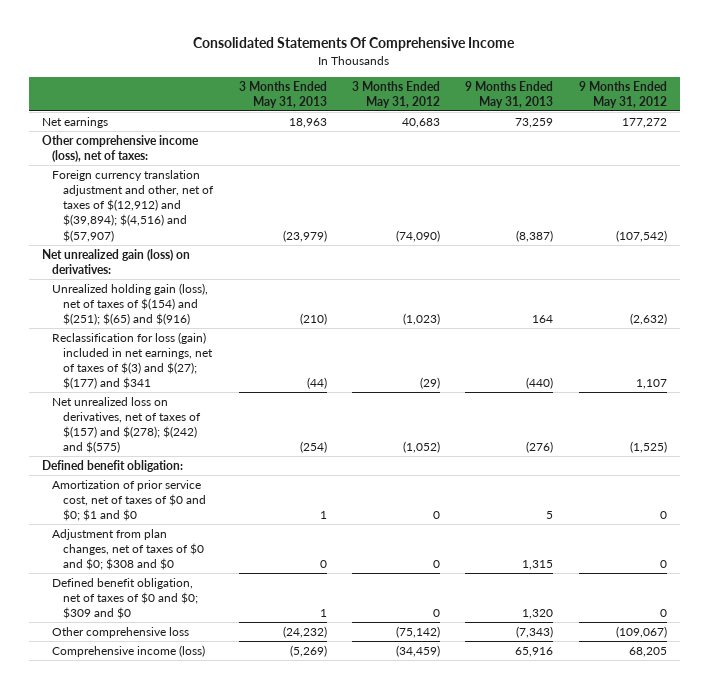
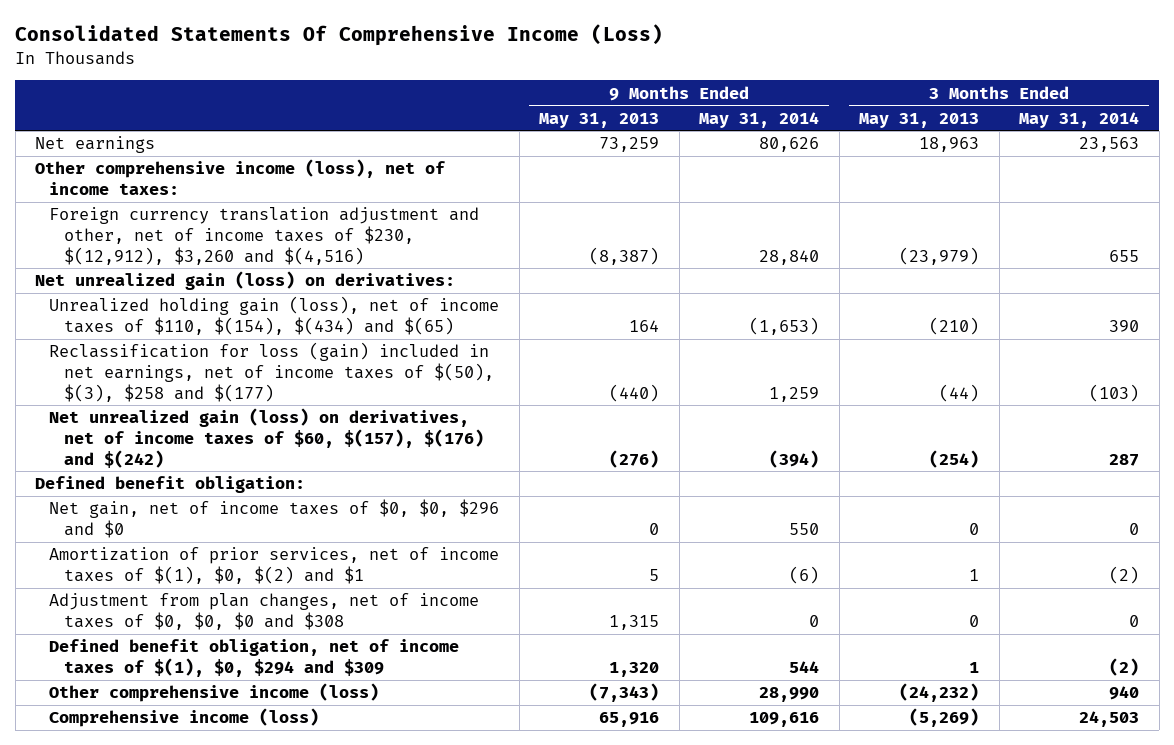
- Consolidated Statements Of Comprehensive Income
+ Consolidated Statements Of Comprehensive Income (Loss)
- | 3 Months Ended May 31, 2013 | 3 Months Ended May 31, 2012 | 9 Months Ended May 31, 2013 | 9 Months Ended May 31, 2012
+ | 9 Months Ended May 31, 2013 | 9 Months Ended May 31, 2014 | 3 Months Ended May 31, 2013 | 3 Months Ended May 31, 2014
- Other comprehensive income (loss), net of taxes:
- Foreign currency translation adjustment and other, net of taxes of $(12,912) and $(39,894); $(4,516) and $(57,907) | (23,979) | (74,090) | (8,387) | (107,542)
+ Other comprehensive income (loss), net of income taxes:
+ Foreign currency translation adjustment and other, net of income taxes of $230, $(12,912), $3,260 and $(4,516) | (8,387) | 28,840 | (23,979) | 655
- Unrealized holding gain (loss), net of taxes of $(154) and $(251); $(65) and $(916) | (210) | (1,023) | 164 | (2,632)
- Reclassification for loss (gain) included in net earnings, net of taxes of $(3) and $(27); $(177) and $341 | (44) | (29) | (440) | 1,107
- Net unrealized loss on derivatives, net of taxes of $(157) and $(278); $(242) and $(575) | (254) | (1,052) | (276) | (1,525)
+ Unrealized holding gain (loss), net of income taxes of $110, $(154), $(434) and $(65) | 164 | (1,653) | (210) | 390
+ Reclassification for loss (gain) included in net earnings, net of income taxes of $(50), $(3), $258 and $(177) | (440) | 1,259 | (44) | (103)
+ Net unrealized gain (loss) on derivatives, net of income taxes of $60, $(157), $(176) and $(242) | (276) | (394) | (254) | 287
- Amortization of prior service cost, net of taxes of $0 and $0; $1 and $0 | 1 | 0 | 5 | 0
- Adjustment from plan changes, net of taxes of $0 and $0; $308 and $0 | 0 | 0 | 1,315 | 0
- Defined benefit obligation, net of taxes of $0 and $0; $309 and $0 | 1 | 0 | 1,320 | 0
- Other comprehensive loss | (24,232) | (75,142) | (7,343) | (109,067)
+ Net gain, net of income taxes of $0, $0, $296 and $0 | 0 | 550 | 0 | 0
+ Amortization of prior services, net of income taxes of $(1), $0, $(2) and $1 | 5 | (6) | 1 | (2)
+ Adjustment from plan changes, net of income taxes of $0, $0, $0 and $308 | 1,315 | 0 | 0 | 0
+ Defined benefit obligation, net of income taxes of $(1), $0, $294 and $309 | 1,320 | 544 | 1 | (2)
+ Other comprehensive income (loss) | (7,343) | 28,990 | (24,232) | 940

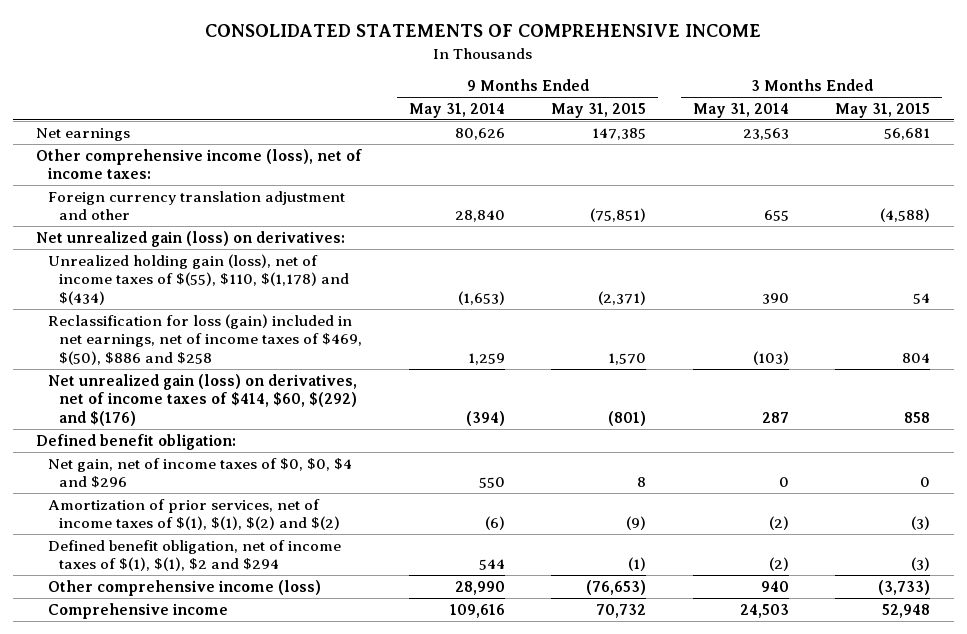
- Consolidated Statements Of Comprehensive Income (Loss)
+ CONSOLIDATED STATEMENTS OF COMPREHENSIVE INCOME
- | 9 Months Ended May 31, 2013 | 9 Months Ended May 31, 2014 | 3 Months Ended May 31, 2013 | 3 Months Ended May 31, 2014
+ | 9 Months Ended May 31, 2014 | 9 Months Ended May 31, 2015 | 3 Months Ended May 31, 2014 | 3 Months Ended May 31, 2015
- Foreign currency translation adjustment and other, net of income taxes of $230, $(12,912), $3,260 and $(4,516) | (8,387) | 28,840 | (23,979) | 655
+ Foreign currency translation adjustment and other | 28,840 | (75,851) | 655 | (4,588)
- Unrealized holding gain (loss), net of income taxes of $110, $(154), $(434) and $(65) | 164 | (1,653) | (210) | 390
- Reclassification for loss (gain) included in net earnings, net of income taxes of $(50), $(3), $258 and $(177) | (440) | 1,259 | (44) | (103)
- Net unrealized gain (loss) on derivatives, net of income taxes of $60, $(157), $(176) and $(242) | (276) | (394) | (254) | 287
+ Unrealized holding gain (loss), net of income taxes of $(55), $110, $(1,178) and $(434) | (1,653) | (2,371) | 390 | 54
+ Reclassification for loss (gain) included in net earnings, net of income taxes of $469, $(50), $886 and $258 | 1,259 | 1,570 | (103) | 804
+ Net unrealized gain (loss) on derivatives, net of income taxes of $414, $60, $(292) and $(176) | (394) | (801) | 287 | 858
- Net gain, net of income taxes of $0, $0, $296 and $0 | 0 | 550 | 0 | 0
- Amortization of prior services, net of income taxes of $(1), $0, $(2) and $1 | 5 | (6) | 1 | (2)
- Adjustment from plan changes, net of income taxes of $0, $0, $0 and $308 | 1,315 | 0 | 0 | 0
- Defined benefit obligation, net of income taxes of $(1), $0, $294 and $309 | 1,320 | 544 | 1 | (2)
+ Net gain, net of income taxes of $0, $0, $4 and $296 | 550 | 8 | 0 | 0
+ Amortization of prior services, net of income taxes of $(1), $(1), $(2) and $(2) | (6) | (9) | (2) | (3)
+ Defined benefit obligation, net of income taxes of $(1), $(1), $2 and $294 | 544 | (1) | (2) | (3)
- Comprehensive income (loss) | 65,916 | 109,616 | (5,269) | 24,503
+ Comprehensive income | 109,616 | 70,732 | 24,503 | 52,948

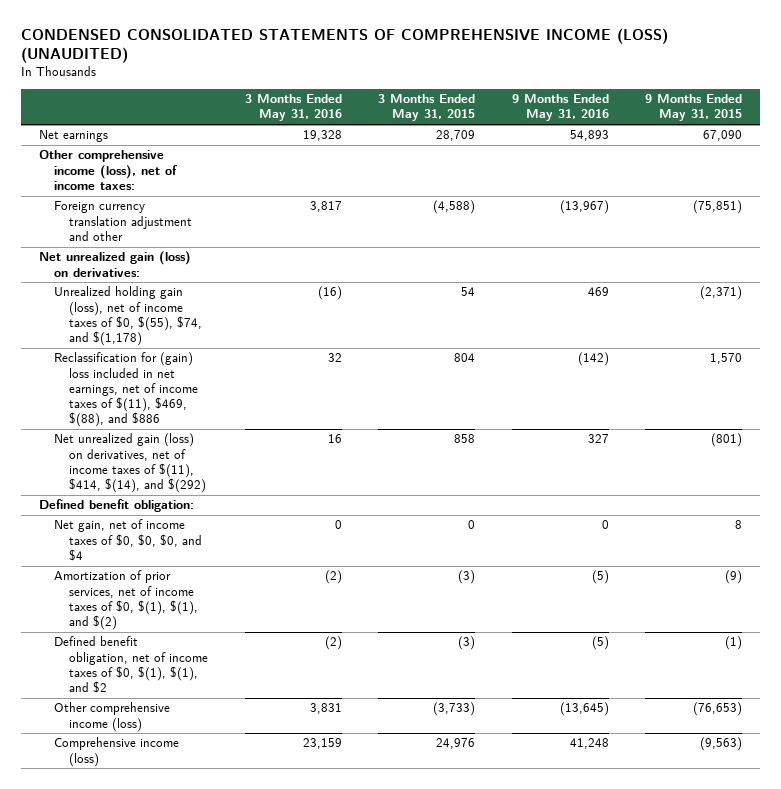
- CONSOLIDATED STATEMENTS OF COMPREHENSIVE INCOME
+ CONDENSED CONSOLIDATED STATEMENTS OF COMPREHENSIVE INCOME (LOSS) (UNAUDITED)
- | 9 Months Ended May 31, 2014 | 9 Months Ended May 31, 2015 | 3 Months Ended May 31, 2014 | 3 Months Ended May 31, 2015
+ | 3 Months Ended May 31, 2016 | 3 Months Ended May 31, 2015 | 9 Months Ended May 31, 2016 | 9 Months Ended May 31, 2015
- Net earnings | 80,626 | 147,385 | 23,563 | 56,681
+ Net earnings | 19,328 | 28,709 | 54,893 | 67,090
- Unrealized holding gain (loss), net of income taxes of $(55), $110, $(1,178) and $(434) | (1,653) | (2,371) | 390 | 54
- Reclassification for loss (gain) included in net earnings, net of income taxes of $469, $(50), $886 and $258 | 1,259 | 1,570 | (103) | 804
- Net unrealized gain (loss) on derivatives, net of income taxes of $414, $60, $(292) and $(176) | (394) | (801) | 287 | 858
+ Unrealized holding gain (loss), net of income taxes of $0, $(55), $74, and $(1,178) | (16) | 54 | 469 | (2,371)
+ Reclassification for (gain) loss included in net earnings, net of income taxes of $(11), $469, $(88), and $886 | 32 | 804 | (142) | 1,570
+ Net unrealized gain (loss) on derivatives, net of income taxes of $(11), $414, $(14), and $(292) | 16 | 858 | 327 | (801)
- Net gain, net of income taxes of $0, $0, $4 and $296 | 550 | 8 | 0 | 0
- Amortization of prior services, net of income taxes of $(1), $(1), $(2) and $(2) | (6) | (9) | (2) | (3)
- Defined benefit obligation, net of income taxes of $(1), $(1), $2 and $294 | 544 | (1) | (2) | (3)
+ Net gain, net of income taxes of $0, $0, $0, and $4 | 0 | 0 | 0 | 8
+ Amortization of prior services, net of income taxes of $0, $(1), $(1), and $(2) | (2) | (3) | (5) | (9)
+ Defined benefit obligation, net of income taxes of $0, $(1), $(1), and $2 | (2) | (3) | (5) | (1)
- Comprehensive income | 109,616 | 70,732 | 24,503 | 52,948
+ Comprehensive income (loss) | 23,159 | 24,976 | 41,248 | (9,563)

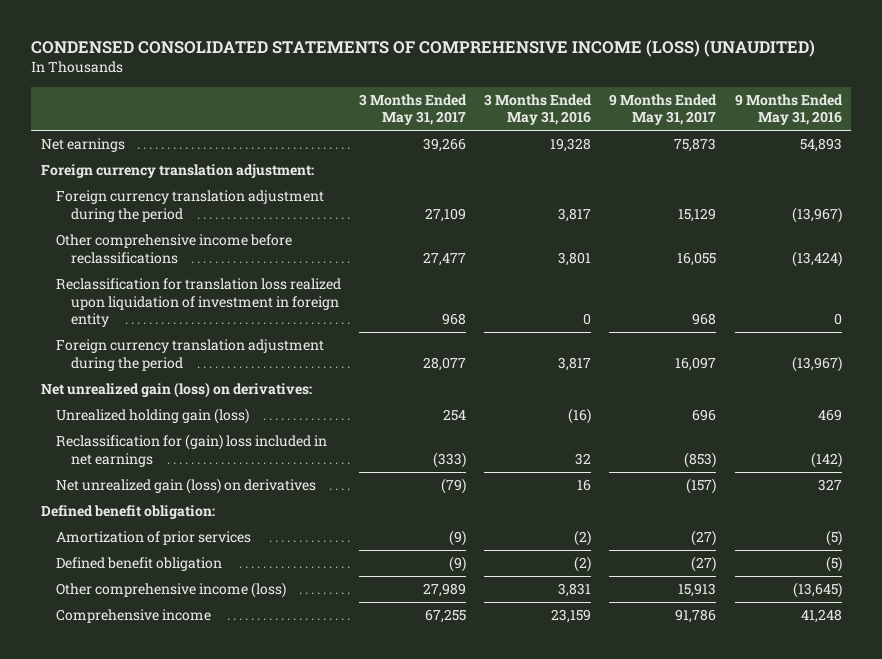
- | 3 Months Ended May 31, 2016 | 3 Months Ended May 31, 2015 | 9 Months Ended May 31, 2016 | 9 Months Ended May 31, 2015
+ | 3 Months Ended May 31, 2017 | 3 Months Ended May 31, 2016 | 9 Months Ended May 31, 2017 | 9 Months Ended May 31, 2016
- Other comprehensive income (loss), net of income taxes:
- Foreign currency translation adjustment and other | 3,817 | (4,588) | (13,967) | (75,851)
+ Foreign currency translation adjustment:
+ Foreign currency translation adjustment during the period | 27,109 | 3,817 | 15,129 | (13,967)
+ Other comprehensive income before reclassifications | 27,477 | 3,801 | 16,055 | (13,424)
+ Reclassification for translation loss realized upon liquidation of investment in foreign entity | 968 | 0 | 968 | 0
+ Foreign currency translation adjustment during the period | 28,077 | 3,817 | 16,097 | (13,967)
- Unrealized holding gain (loss), net of income taxes of $0, $(55), $74, and $(1,178) | (16) | 54 | 469 | (2,371)
- Reclassification for (gain) loss included in net earnings, net of income taxes of $(11), $469, $(88), and $886 | 32 | 804 | (142) | 1,570
- Net unrealized gain (loss) on derivatives, net of income taxes of $(11), $414, $(14), and $(292) | 16 | 858 | 327 | (801)
+ Unrealized holding gain (loss) | 254 | (16) | 696 | 469
+ Reclassification for (gain) loss included in net earnings | (333) | 32 | (853) | (142)
+ Net unrealized gain (loss) on derivatives | (79) | 16 | (157) | 327
- Net gain, net of income taxes of $0, $0, $0, and $4 | 0 | 0 | 0 | 8
- Amortization of prior services, net of income taxes of $0, $(1), $(1), and $(2) | (2) | (3) | (5) | (9)
- Defined benefit obligation, net of income taxes of $0, $(1), $(1), and $2 | (2) | (3) | (5) | (1)
+ Amortization of prior services | (9) | (2) | (27) | (5)
+ Defined benefit obligation | (9) | (2) | (27) | (5)
- Comprehensive income (loss) | 23,159 | 24,976 | 41,248 | (9,563)
+ Comprehensive income | 67,255 | 23,159 | 91,786 | 41,248

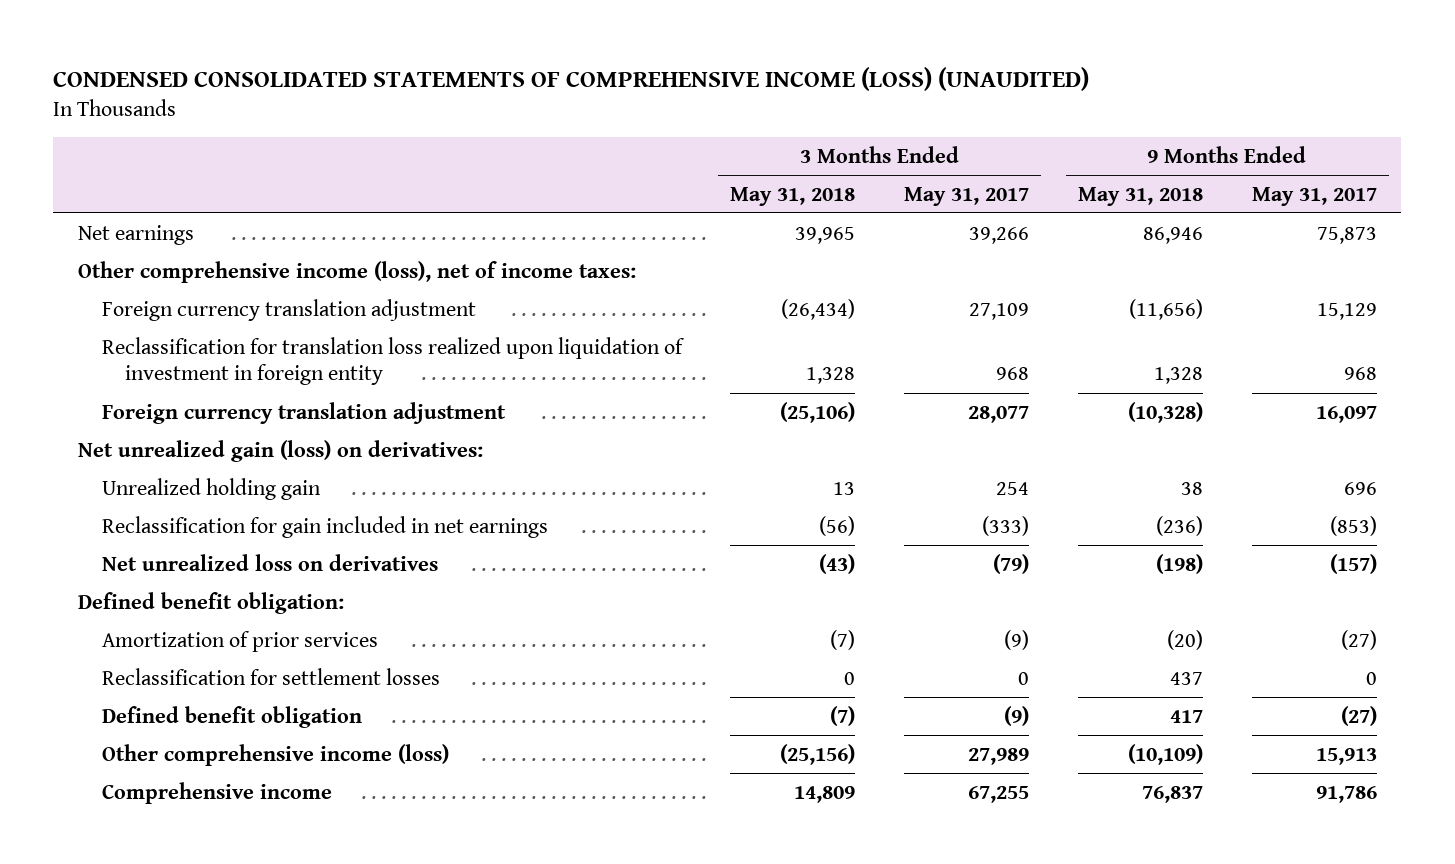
- | 3 Months Ended May 31, 2017 | 3 Months Ended May 31, 2016 | 9 Months Ended May 31, 2017 | 9 Months Ended May 31, 2016
+ | 3 Months Ended May 31, 2018 | 3 Months Ended May 31, 2017 | 9 Months Ended May 31, 2018 | 9 Months Ended May 31, 2017
- Foreign currency translation adjustment:
- Foreign currency translation adjustment during the period | 27,109 | 3,817 | 15,129 | (13,967)
- Other comprehensive income before reclassifications | 27,477 | 3,801 | 16,055 | (13,424)
+ Other comprehensive income (loss), net of income taxes:
+ Foreign currency translation adjustment | (26,434) | 27,109 | (11,656) | 15,129
- Foreign currency translation adjustment during the period | 28,077 | 3,817 | 16,097 | (13,967)
+ Foreign currency translation adjustment | (25,106) | 28,077 | (10,328) | 16,097
- Unrealized holding gain (loss) | 254 | (16) | 696 | 469
- Reclassification for (gain) loss included in net earnings | (333) | 32 | (853) | (142)
- Net unrealized gain (loss) on derivatives | (79) | 16 | (157) | 327
+ Unrealized holding gain | 13 | 254 | 38 | 696
+ Reclassification for gain included in net earnings | (56) | (333) | (236) | (853)
+ Net unrealized loss on derivatives | (43) | (79) | (198) | (157)
+ Reclassification for settlement losses | 0 | 0 | 437 | 0

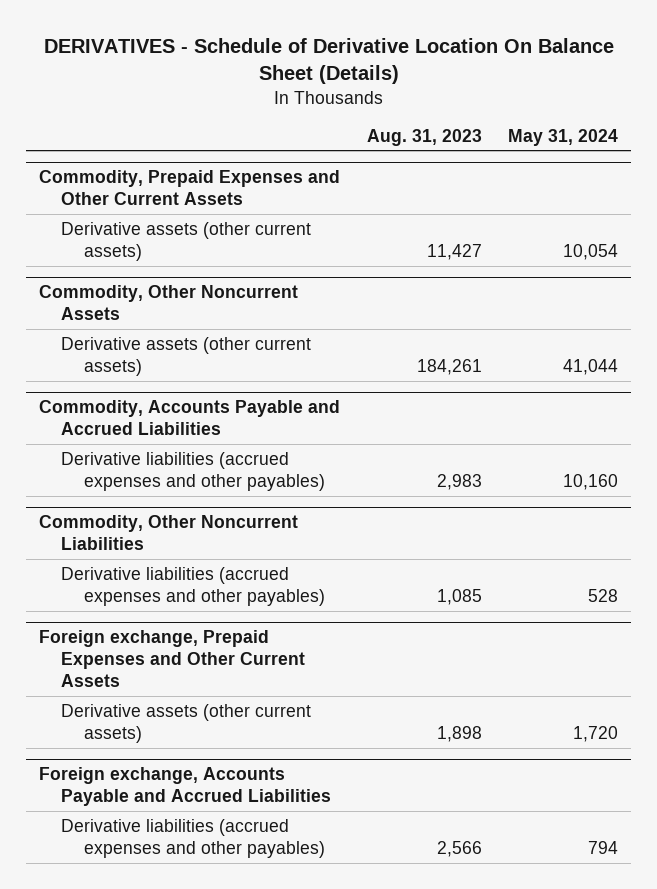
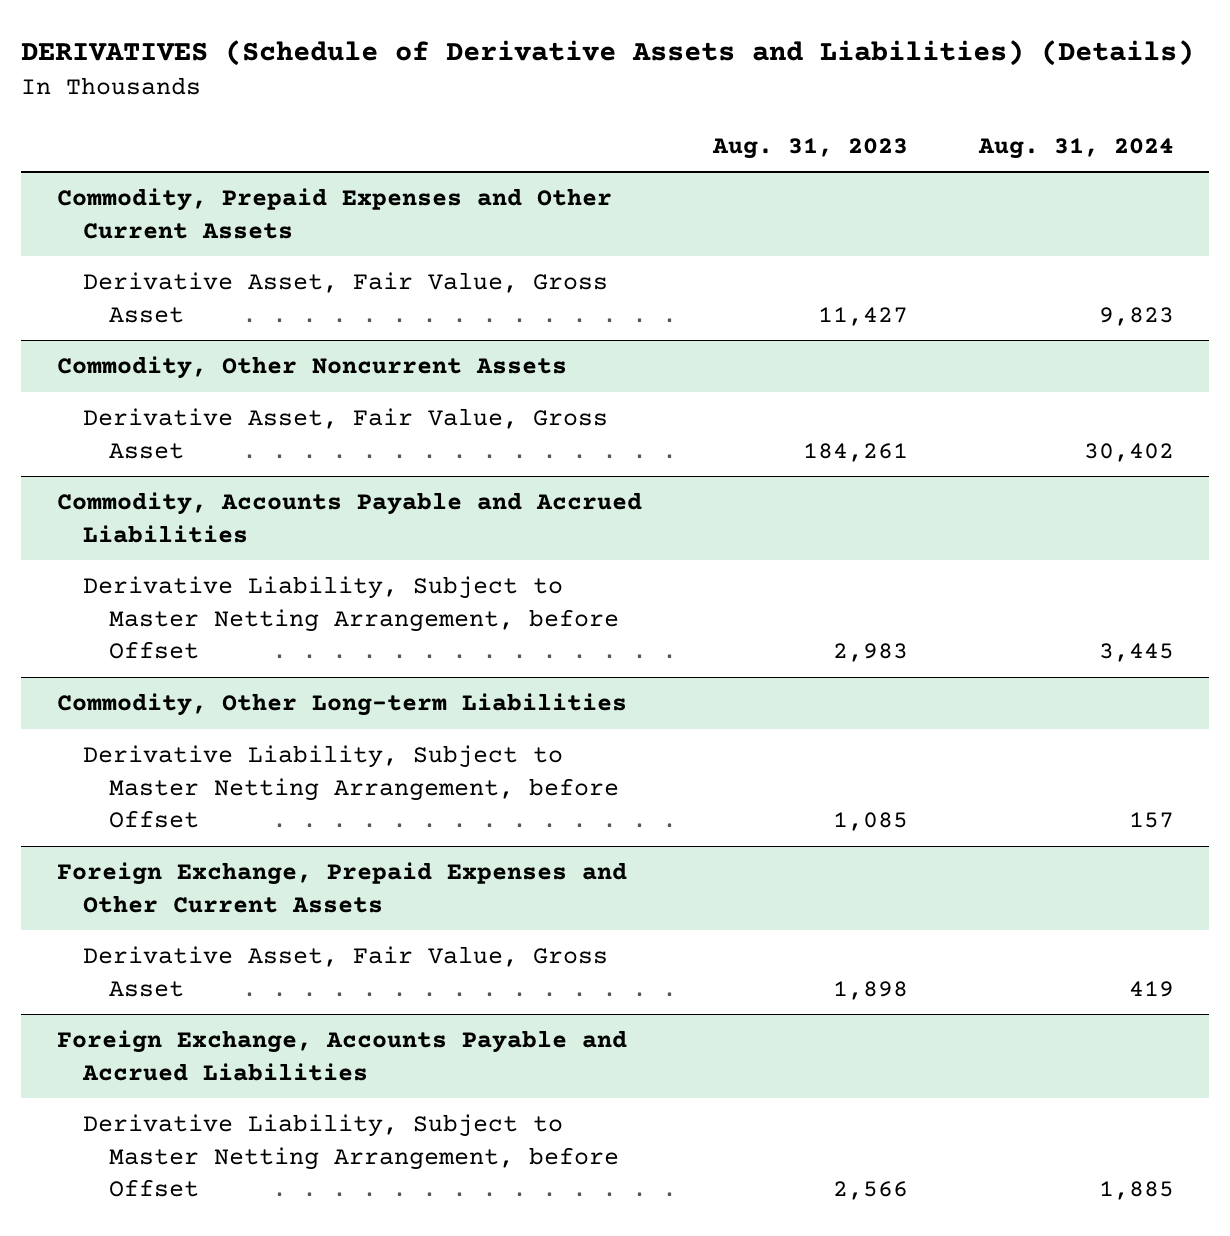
- DERIVATIVES - Schedule of Derivative Location On Balance Sheet (Details)
+ DERIVATIVES (Schedule of Derivative Assets and Liabilities) (Details)
- | Aug. 31, 2023 | May 31, 2024
+ | Aug. 31, 2023 | Aug. 31, 2024
@ Commodity, Prepaid Expenses and Other Current Assets
- Derivative assets (other current assets) | 11,427 | 10,054
+ Derivative Asset, Fair Value, Gross Asset | 11,427 | 9,823
@ Commodity, Other Noncurrent Assets
- Derivative assets (other current assets) | 184,261 | 41,044
+ Derivative Asset, Fair Value, Gross Asset | 184,261 | 30,402
@ Commodity, Accounts Payable and Accrued Liabilities
- Derivative liabilities (accrued expenses and other payables) | 2,983 | 10,160
- Commodity, Other Noncurrent Liabilities
- Derivative liabilities (accrued expenses and other payables) | 1,085 | 528
- Foreign exchange, Prepaid Expenses and Other Current Assets
- Derivative assets (other current assets) | 1,898 | 1,720
- Foreign exchange, Accounts Payable and Accrued Liabilities
- Derivative liabilities (accrued expenses and other payables) | 2,566 | 794
@ Commodity, Accounts Payable and Accrued Liabilities
+ Derivative Liability, Subject to Master Netting Arrangement, before Offset | 2,983 | 3,445
+ Commodity, Other Long-term Liabilities
+ Derivative Liability, Subject to Master Netting Arrangement, before Offset | 1,085 | 157
+ Foreign Exchange, Prepaid Expenses and Other Current Assets
+ Derivative Asset, Fair Value, Gross Asset | 1,898 | 419
+ Foreign Exchange, Accounts Payable and Accrued Liabilities
+ Derivative Liability, Subject to Master Netting Arrangement, before Offset | 2,566 | 1,885

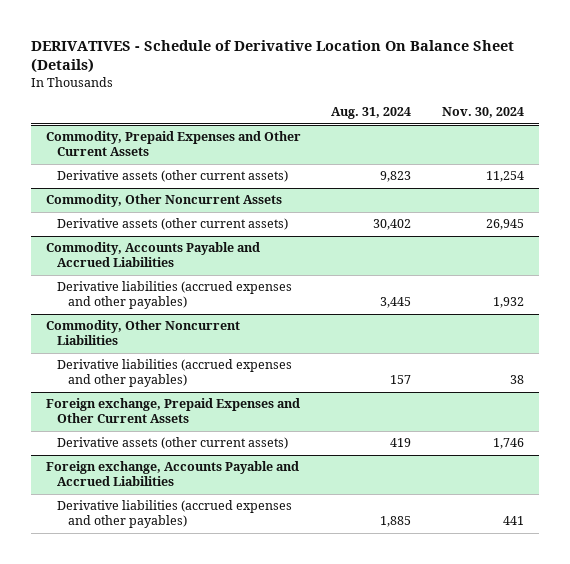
- DERIVATIVES (Schedule of Derivative Assets and Liabilities) (Details)
+ DERIVATIVES - Schedule of Derivative Location On Balance Sheet (Details)
- | Aug. 31, 2023 | Aug. 31, 2024
+ | Aug. 31, 2024 | Nov. 30, 2024
@ Commodity, Prepaid Expenses and Other Current Assets
- Derivative Asset, Fair Value, Gross Asset | 11,427 | 9,823
+ Derivative assets (other current assets) | 9,823 | 11,254
@ Commodity, Other Noncurrent Assets
- Derivative Asset, Fair Value, Gross Asset | 184,261 | 30,402
+ Derivative assets (other current assets) | 30,402 | 26,945
@ Commodity, Accounts Payable and Accrued Liabilities
- Derivative Liability, Subject to Master Netting Arrangement, before Offset | 2,983 | 3,445
- Commodity, Other Long-term Liabilities
- Derivative Liability, Subject to Master Netting Arrangement, before Offset | 1,085 | 157
- Foreign Exchange, Prepaid Expenses and Other Current Assets
- Derivative Asset, Fair Value, Gross Asset | 1,898 | 419
- Foreign Exchange, Accounts Payable and Accrued Liabilities
- Derivative Liability, Subject to Master Netting Arrangement, before Offset | 2,566 | 1,885
@ Commodity, Accounts Payable and Accrued Liabilities
+ Derivative liabilities (accrued expenses and other payables) | 3,445 | 1,932
+ Commodity, Other Noncurrent Liabilities
+ Derivative liabilities (accrued expenses and other payables) | 157 | 38
+ Foreign exchange, Prepaid Expenses and Other Current Assets
+ Derivative assets (other current assets) | 419 | 1,746
+ Foreign exchange, Accounts Payable and Accrued Liabilities
+ Derivative liabilities (accrued expenses and other payables) | 1,885 | 441

